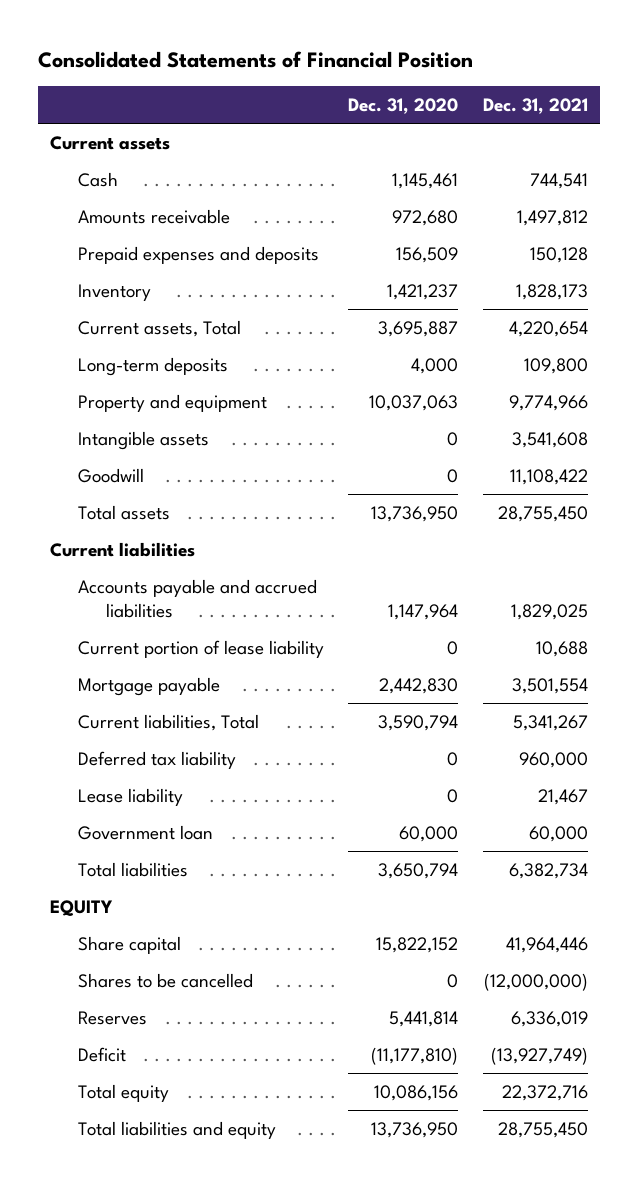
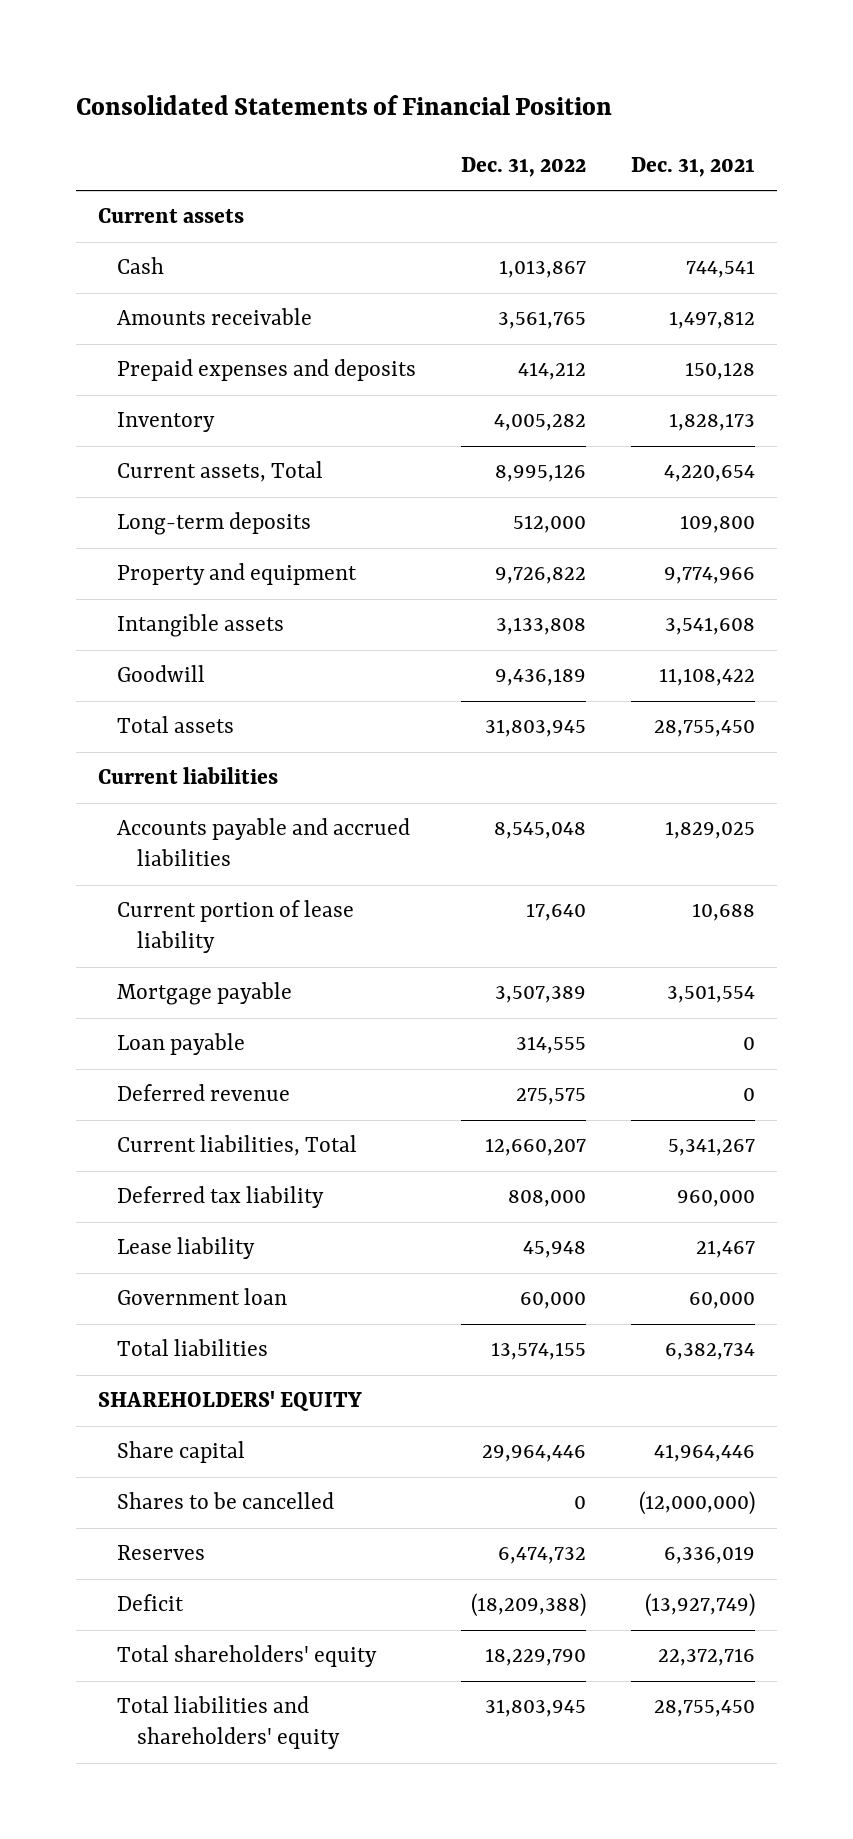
- | Dec. 31, 2020 | Dec. 31, 2021
+ | Dec. 31, 2022 | Dec. 31, 2021
+ Loan payable | 314,555 | 0
+ Deferred revenue | 275,575 | 0
- EQUITY
+ SHAREHOLDERS' EQUITY
- Total equity | 10,086,156 | 22,372,716
- Total liabilities and equity | 13,736,950 | 28,755,450
+ Total shareholders' equity | 18,229,790 | 22,372,716
+ Total liabilities and shareholders' equity | 31,803,945 | 28,755,450

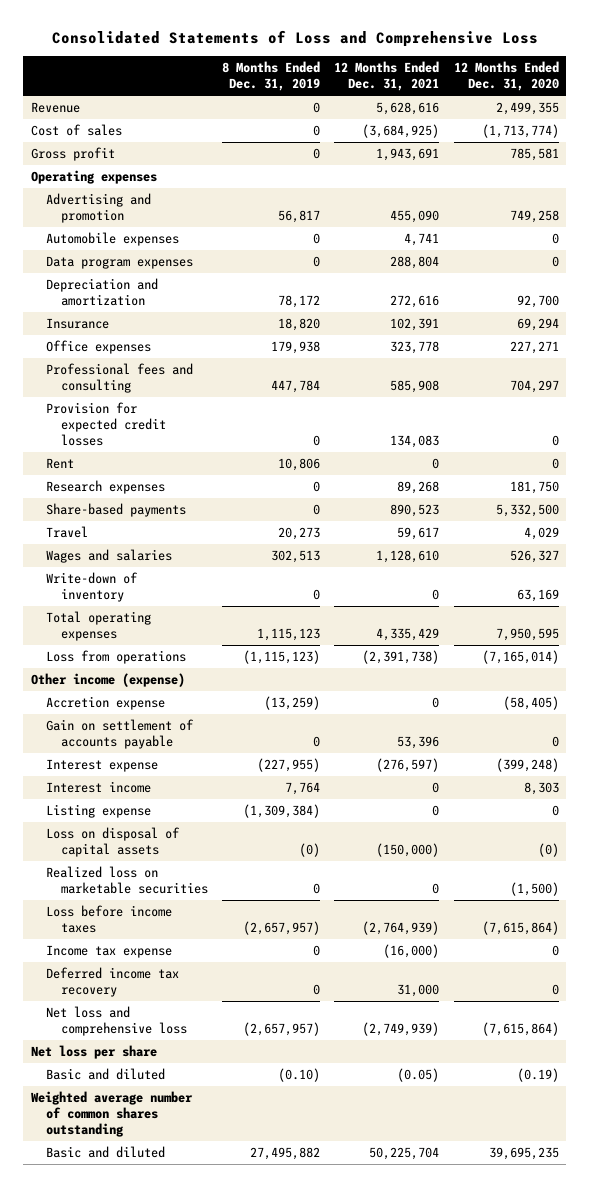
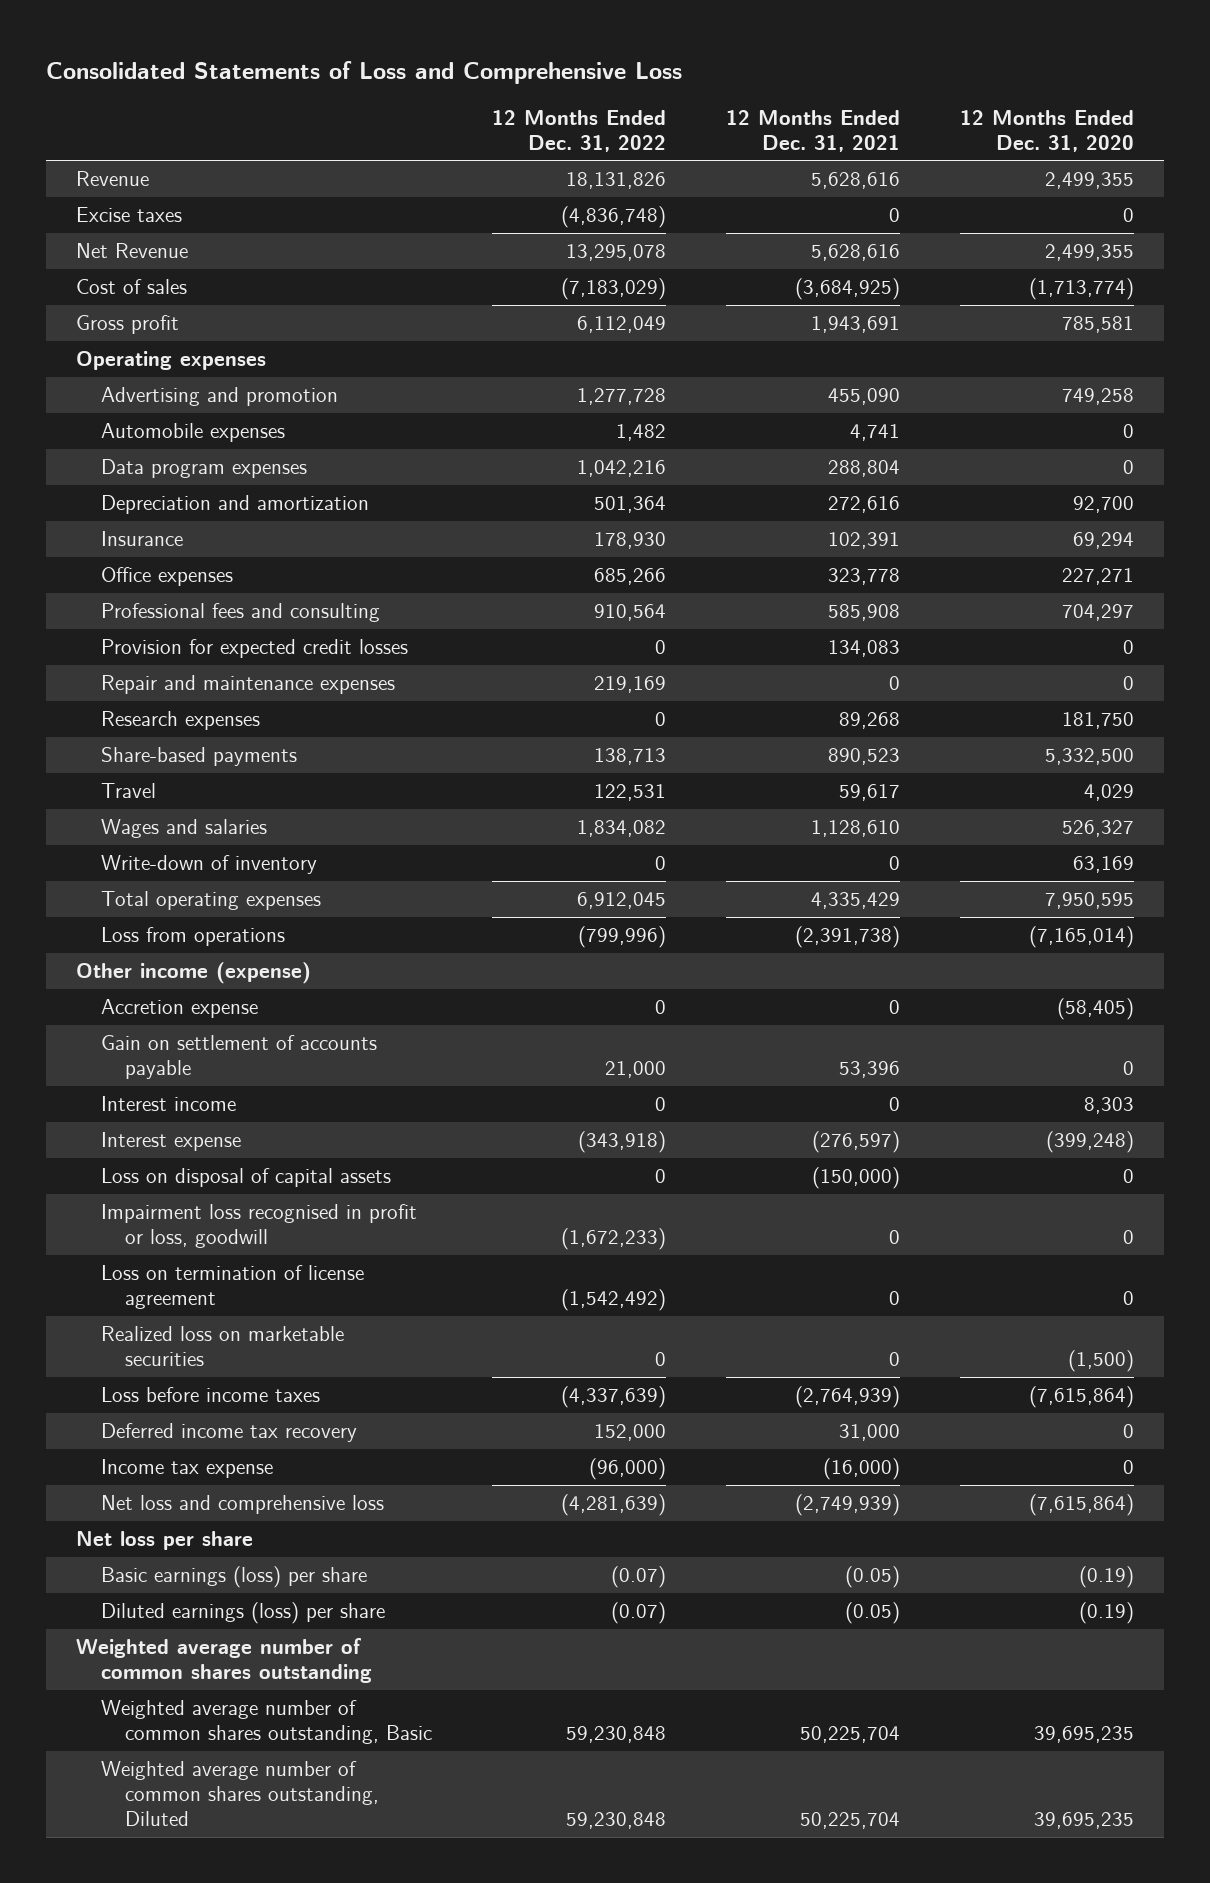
- | 8 Months Ended Dec. 31, 2019 | 12 Months Ended Dec. 31, 2021 | 12 Months Ended Dec. 31, 2020
+ | 12 Months Ended Dec. 31, 2022 | 12 Months Ended Dec. 31, 2021 | 12 Months Ended Dec. 31, 2020
+ Excise taxes | (4,836,748) | 0 | 0
+ Net Revenue | 13,295,078 | 5,628,616 | 2,499,355
- Rent | 10,806 | 0 | 0
+ Repair and maintenance expenses | 219,169 | 0 | 0
- Listing expense | (1,309,384) | 0 | 0
- Loss on disposal of capital assets | (0) | (150,000) | (0)
moved down: Interest expense | (343,918) | (276,597) | (399,248)
+ Loss on disposal of capital assets | 0 | (150,000) | 0
+ Impairment loss recognised in profit or loss, goodwill | (1,672,233) | 0 | 0
+ Loss on termination of license agreement | (1,542,492) | 0 | 0
moved down: Income tax expense | (96,000) | (16,000) | 0
- Basic and diluted | (0.10) | (0.05) | (0.19)
+ Basic earnings (loss) per share | (0.07) | (0.05) | (0.19)
+ Diluted earnings (loss) per share | (0.07) | (0.05) | (0.19)
- Basic and diluted | 27,495,882 | 50,225,704 | 39,695,235
+ Weighted average number of common shares outstanding, Basic | 59,230,848 | 50,225,704 | 39,695,235
+ Weighted average number of common shares outstanding, Diluted | 59,230,848 | 50,225,704 | 39,695,235

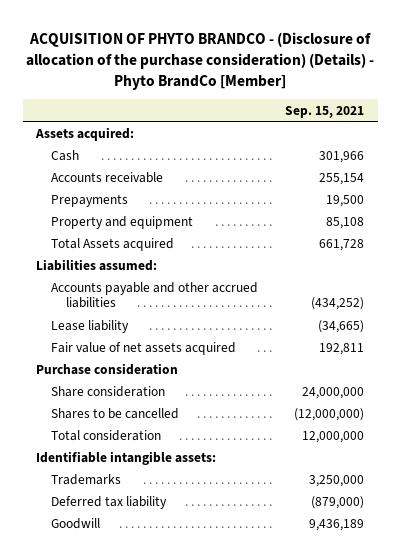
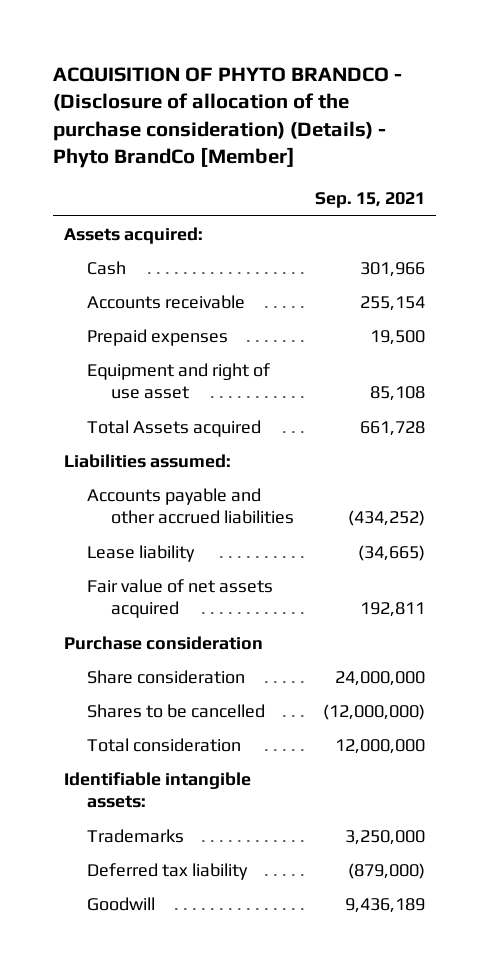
- Prepayments | 19,500
- Property and equipment | 85,108
+ Prepaid expenses | 19,500
+ Equipment and right of use asset | 85,108

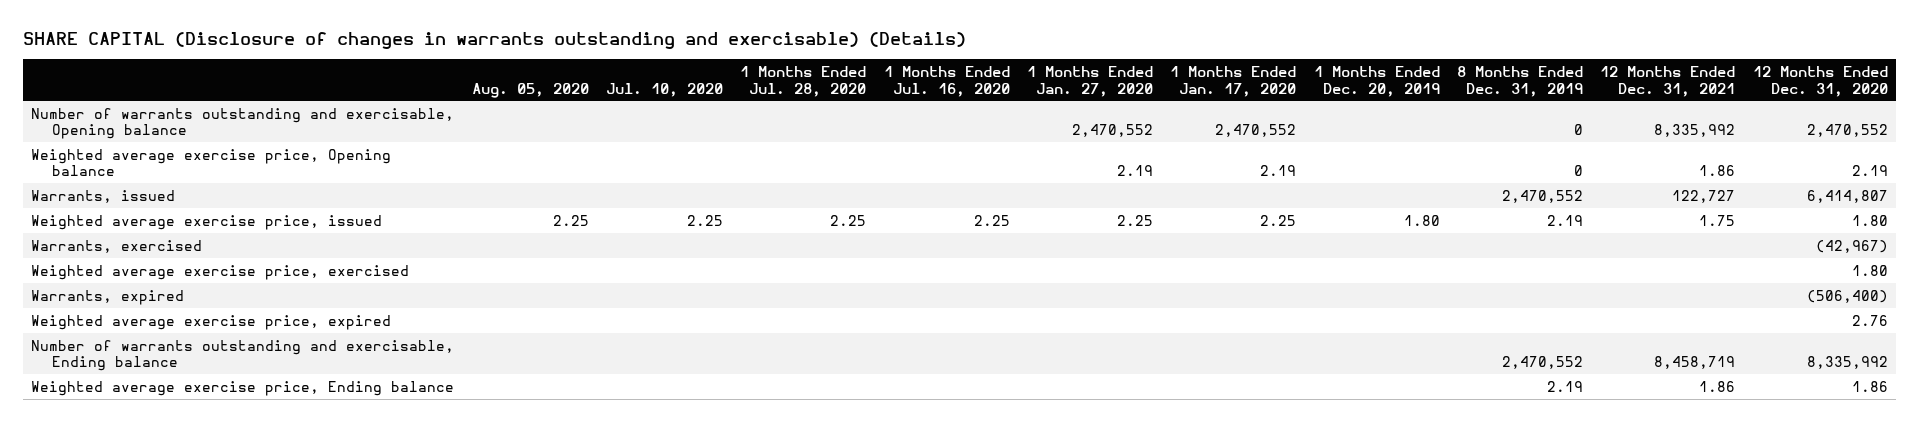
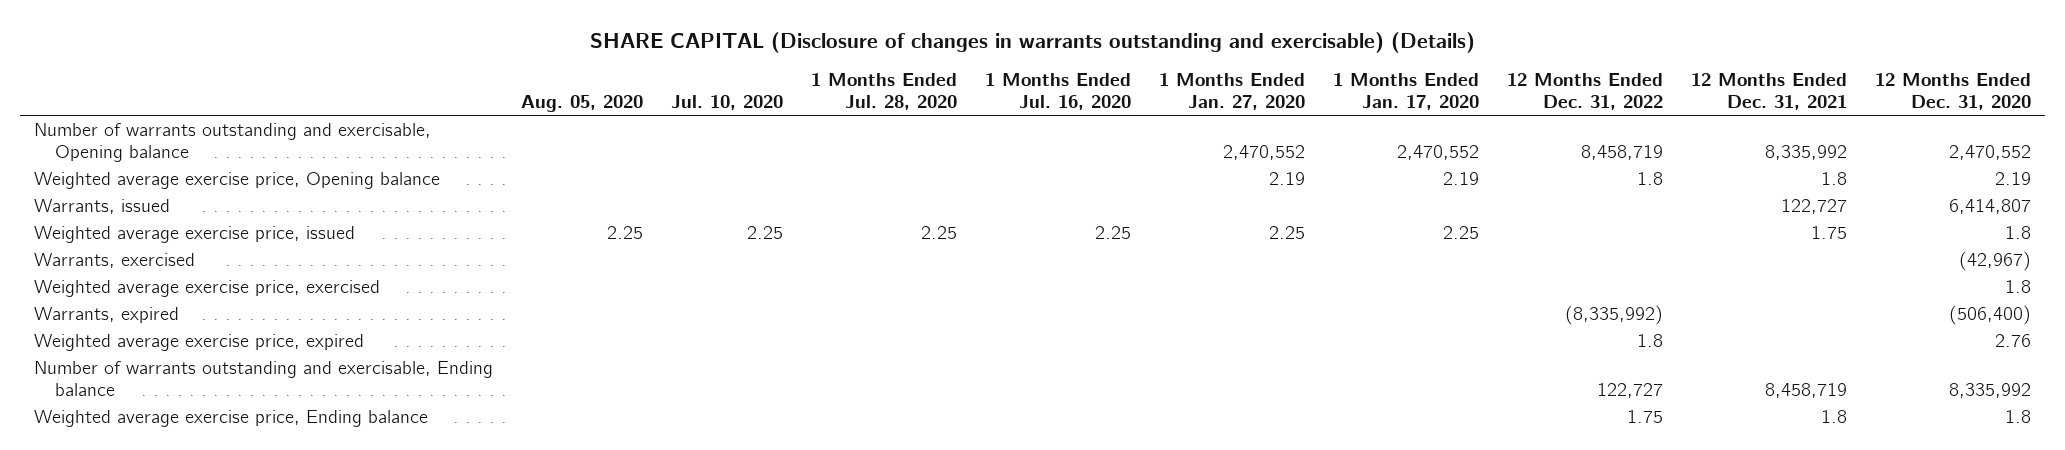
- | Aug. 05, 2020 | Jul. 10, 2020 | 1 Months Ended Jul. 28, 2020 | 1 Months Ended Jul. 16, 2020 | 1 Months Ended Jan. 27, 2020 | 1 Months Ended Jan. 17, 2020 | 1 Months Ended Dec. 20, 2019 | 8 Months Ended Dec. 31, 2019 | 12 Months Ended Dec. 31, 2021 | 12 Months Ended Dec. 31, 2020
+ | Aug. 05, 2020 | Jul. 10, 2020 | 1 Months Ended Jul. 28, 2020 | 1 Months Ended Jul. 16, 2020 | 1 Months Ended Jan. 27, 2020 | 1 Months Ended Jan. 17, 2020 | 12 Months Ended Dec. 31, 2022 | 12 Months Ended Dec. 31, 2021 | 12 Months Ended Dec. 31, 2020
- Weighted average exercise price, Opening balance | | | | | 2.19 | 2.19 | | 0 | 1.86 | 2.19
+ Weighted average exercise price, Opening balance | | | | | 2.19 | 2.19 | 1.8 | 1.8 | 2.19
- Weighted average exercise price, issued | 2.25 | 2.25 | 2.25 | 2.25 | 2.25 | 2.25 | 1.80 | 2.19 | 1.75 | 1.80
+ Weighted average exercise price, issued | 2.25 | 2.25 | 2.25 | 2.25 | 2.25 | 2.25 | | 1.75 | 1.8
- Weighted average exercise price, exercised | | | | | | | | | | 1.80
+ Weighted average exercise price, exercised | | | | | | | | | 1.8
- Weighted average exercise price, Ending balance | | | | | | | | 2.19 | 1.86 | 1.86
+ Weighted average exercise price, Ending balance | | | | | | | 1.75 | 1.8 | 1.8

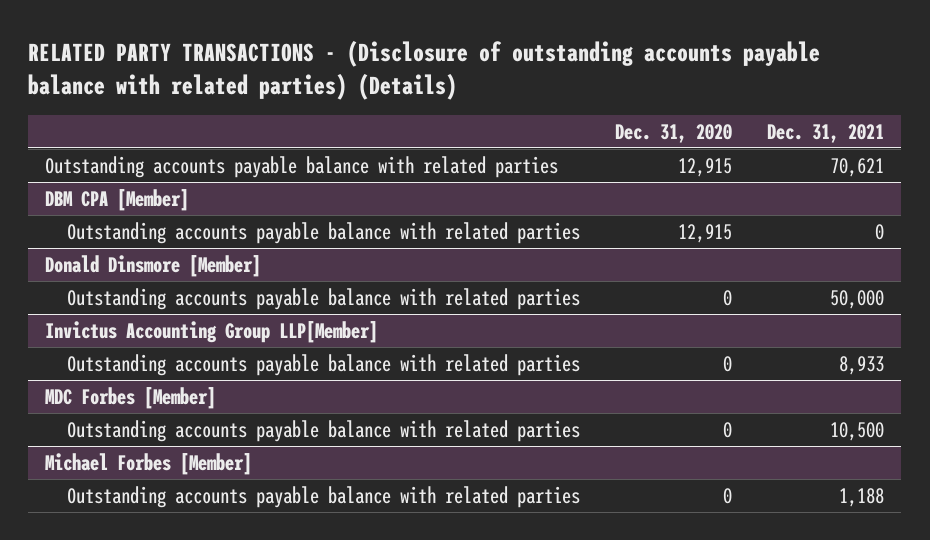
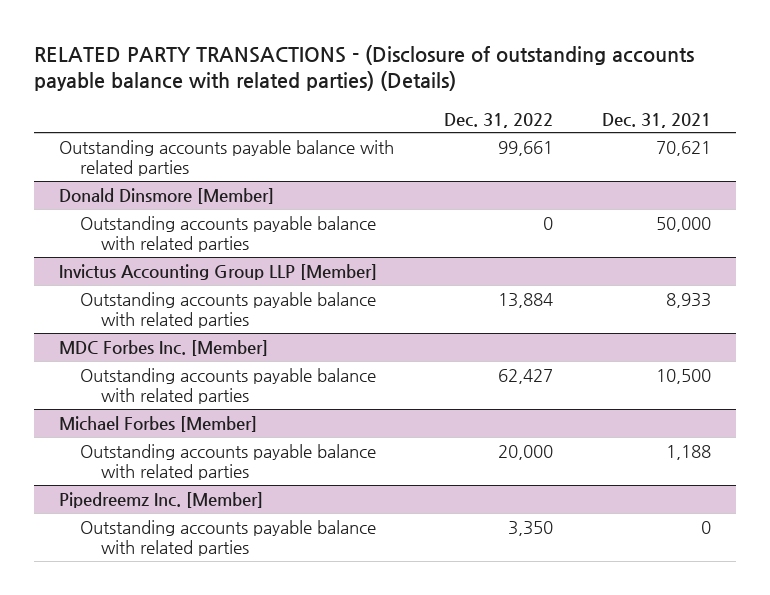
- | Dec. 31, 2020 | Dec. 31, 2021
+ | Dec. 31, 2022 | Dec. 31, 2021
- DBM CPA [Member]
- Outstanding accounts payable balance with related parties | 12,915 | 0
- Invictus Accounting Group LLP[Member]
+ Invictus Accounting Group LLP [Member]
- MDC Forbes [Member]
+ MDC Forbes Inc. [Member]
+ Pipedreemz Inc. [Member]
+ Outstanding accounts payable balance with related parties | 3,350 | 0

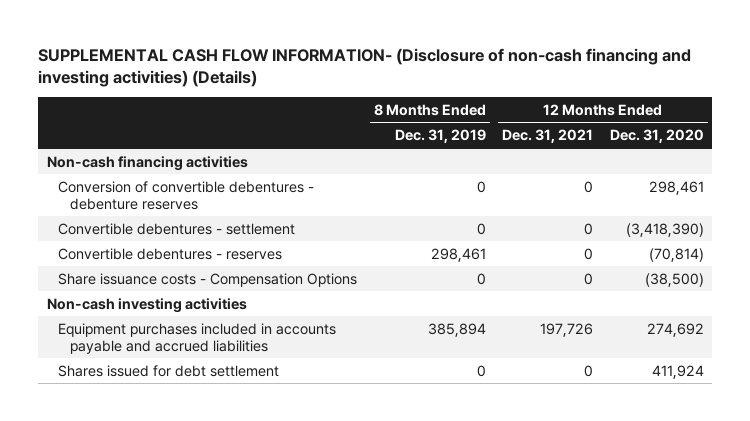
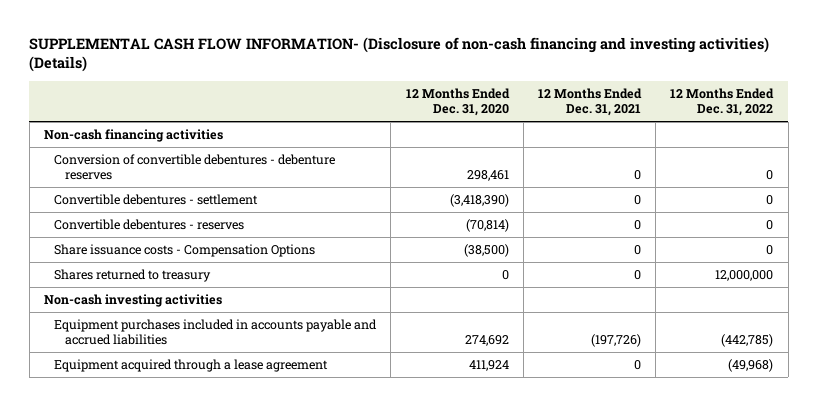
- | 8 Months Ended Dec. 31, 2019 | 12 Months Ended Dec. 31, 2021 | 12 Months Ended Dec. 31, 2020
+ | 12 Months Ended Dec. 31, 2020 | 12 Months Ended Dec. 31, 2021 | 12 Months Ended Dec. 31, 2022
+ Shares returned to treasury | 0 | 0 | 12,000,000
- Equipment purchases included in accounts payable and accrued liabilities | 385,894 | 197,726 | 274,692
- Shares issued for debt settlement | 0 | 0 | 411,924
+ Equipment purchases included in accounts payable and accrued liabilities | 274,692 | (197,726) | (442,785)
+ Equipment acquired through a lease agreement | 411,924 | 0 | (49,968)

